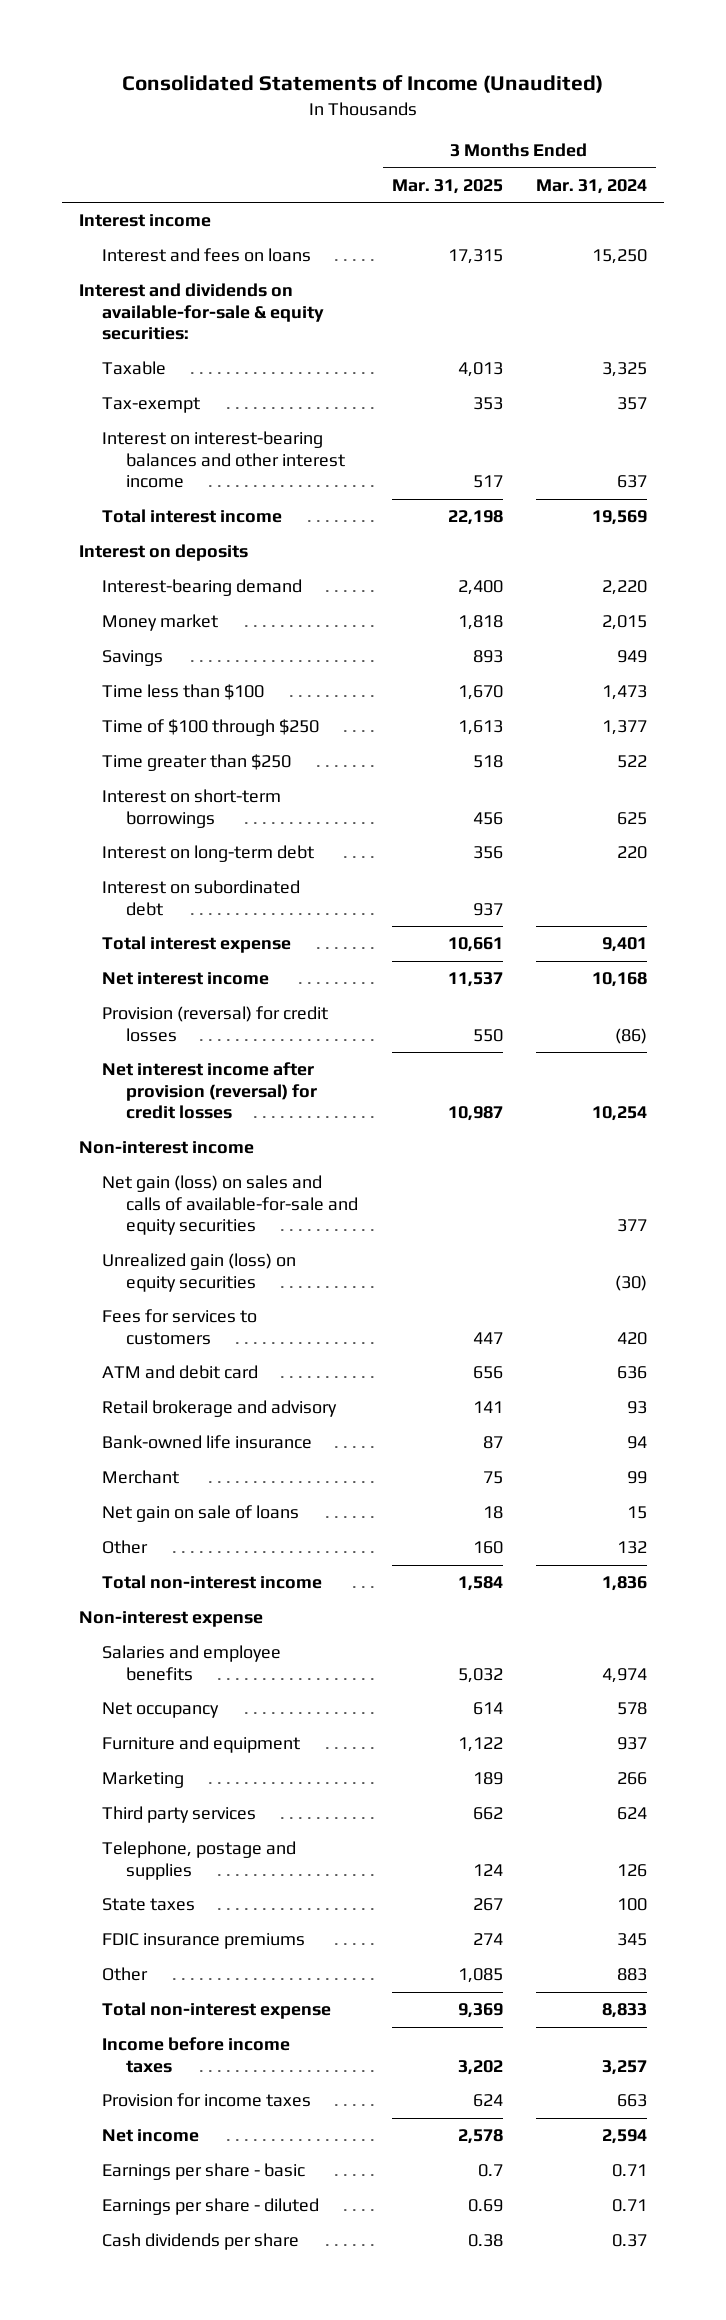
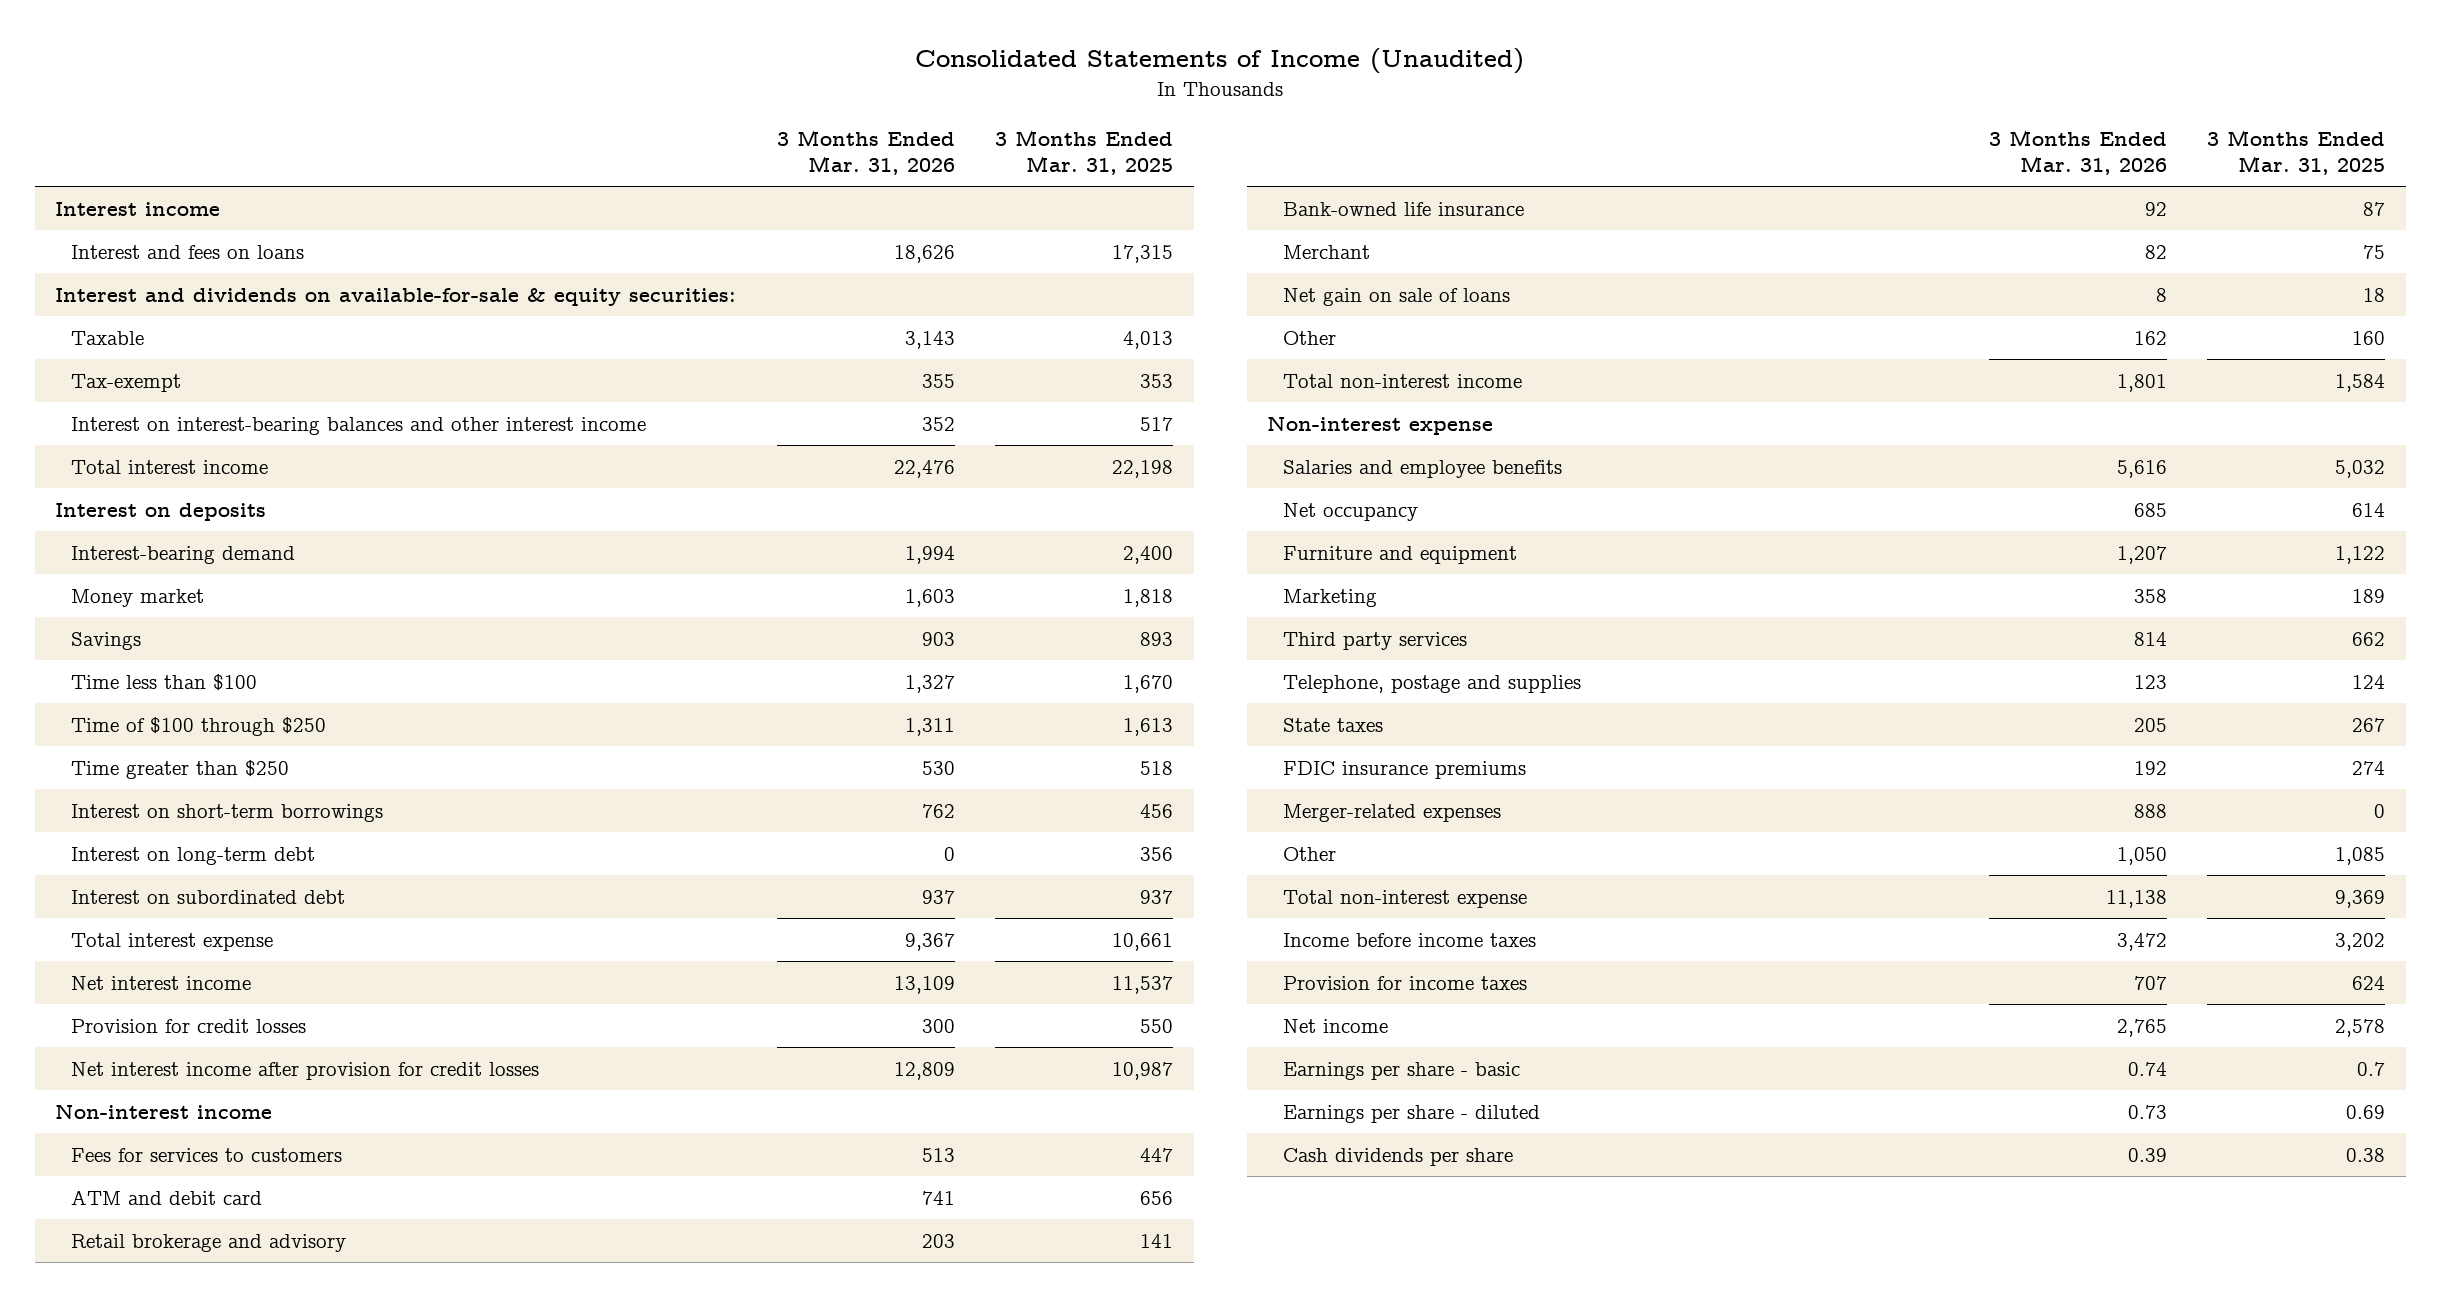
- | 3 Months Ended Mar. 31, 2025 | 3 Months Ended Mar. 31, 2024
+ | 3 Months Ended Mar. 31, 2026 | 3 Months Ended Mar. 31, 2025
- Provision (reversal) for credit losses | 550 | (86)
- Net interest income after provision (reversal) for credit losses | 10,987 | 10,254
+ Provision for credit losses | 300 | 550
+ Net interest income after provision for credit losses | 12,809 | 10,987
- Net gain (loss) on sales and calls of available-for-sale and equity securities | | 377
- Unrealized gain (loss) on equity securities | | (30)
+ Merger-related expenses | 888 | 0

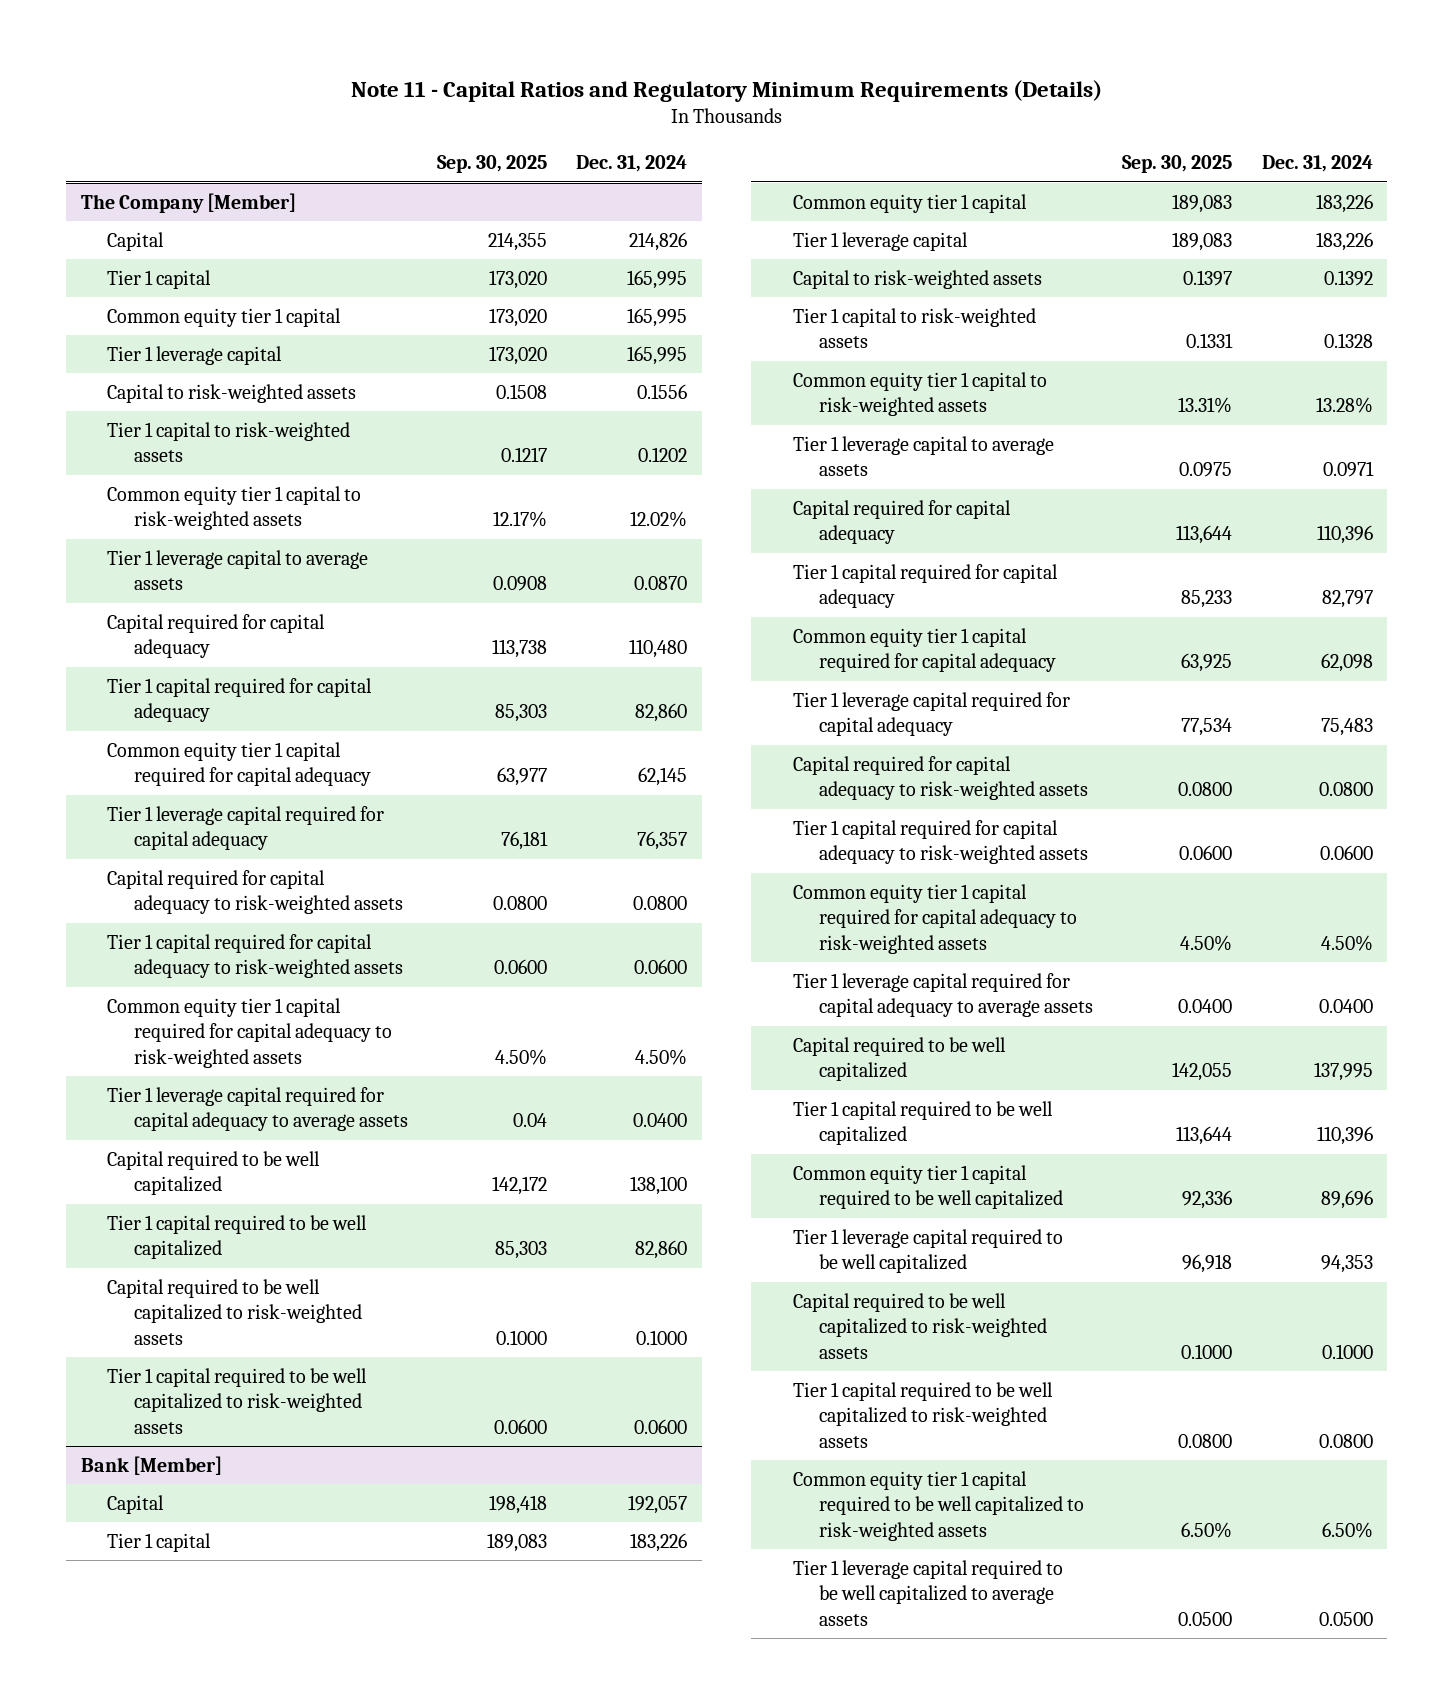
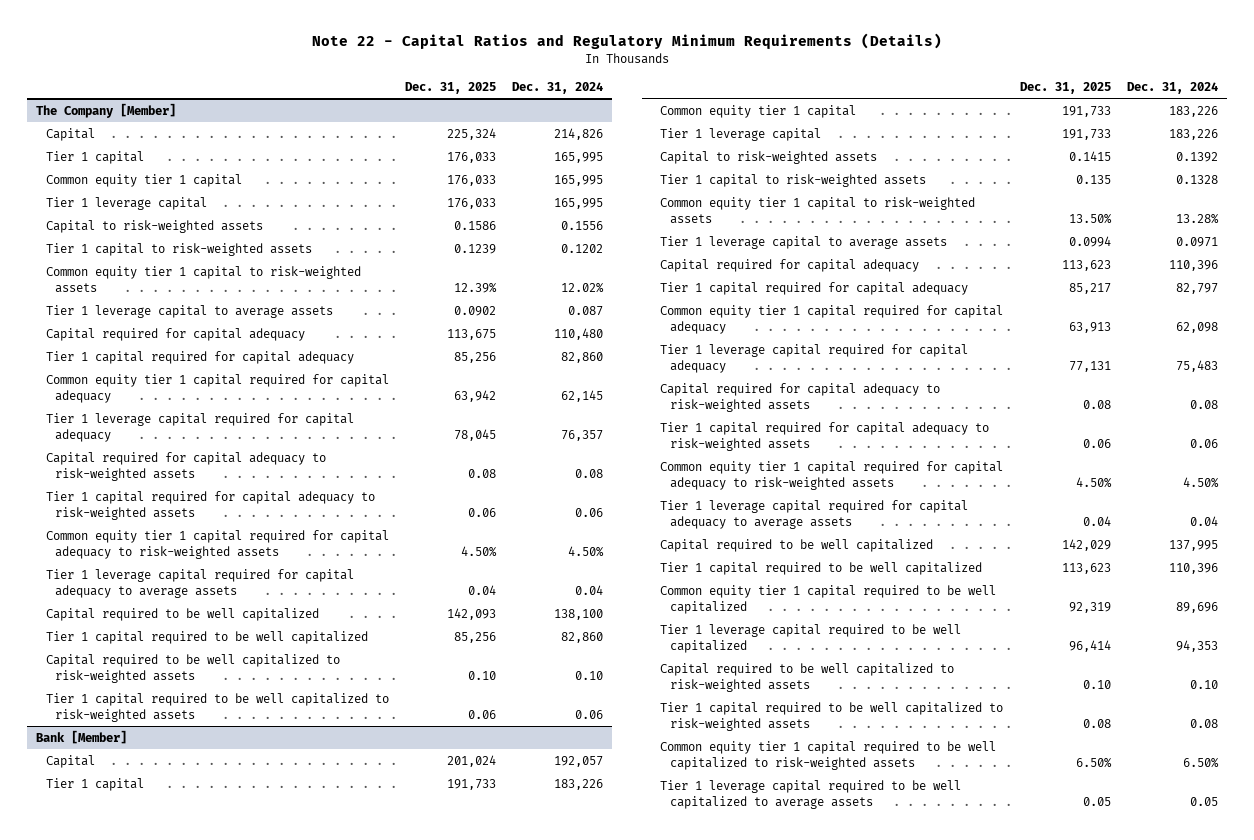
- Note 11 - Capital Ratios and Regulatory Minimum Requirements (Details)
+ Note 22 - Capital Ratios and Regulatory Minimum Requirements (Details)
- | Sep. 30, 2025 | Dec. 31, 2024
+ | Dec. 31, 2025 | Dec. 31, 2024
@ The Company [Member]
- Tier 1 leverage capital to average assets | 0.0908 | 0.0870
+ Tier 1 leverage capital to average assets | 0.0902 | 0.087
- Capital required for capital adequacy to risk-weighted assets | 0.0800 | 0.0800
- Tier 1 capital required for capital adequacy to risk-weighted assets | 0.0600 | 0.0600
+ Capital required for capital adequacy to risk-weighted assets | 0.08 | 0.08
+ Tier 1 capital required for capital adequacy to risk-weighted assets | 0.06 | 0.06
- Tier 1 leverage capital required for capital adequacy to average assets | 0.04 | 0.0400
+ Tier 1 leverage capital required for capital adequacy to average assets | 0.04 | 0.04
- Capital required to be well capitalized to risk-weighted assets | 0.1000 | 0.1000
- Tier 1 capital required to be well capitalized to risk-weighted assets | 0.0600 | 0.0600
+ Capital required to be well capitalized to risk-weighted assets | 0.10 | 0.10
+ Tier 1 capital required to be well capitalized to risk-weighted assets | 0.06 | 0.06
@ Bank [Member]
- Capital required for capital adequacy to risk-weighted assets | 0.0800 | 0.0800
- Tier 1 capital required for capital adequacy to risk-weighted assets | 0.0600 | 0.0600
+ Capital required for capital adequacy to risk-weighted assets | 0.08 | 0.08
+ Tier 1 capital required for capital adequacy to risk-weighted assets | 0.06 | 0.06
- Tier 1 leverage capital required for capital adequacy to average assets | 0.0400 | 0.0400
+ Tier 1 leverage capital required for capital adequacy to average assets | 0.04 | 0.04
- Capital required to be well capitalized to risk-weighted assets | 0.1000 | 0.1000
- Tier 1 capital required to be well capitalized to risk-weighted assets | 0.0800 | 0.0800
+ Capital required to be well capitalized to risk-weighted assets | 0.10 | 0.10
+ Tier 1 capital required to be well capitalized to risk-weighted assets | 0.08 | 0.08
- Tier 1 leverage capital required to be well capitalized to average assets | 0.0500 | 0.0500
+ Tier 1 leverage capital required to be well capitalized to average assets | 0.05 | 0.05

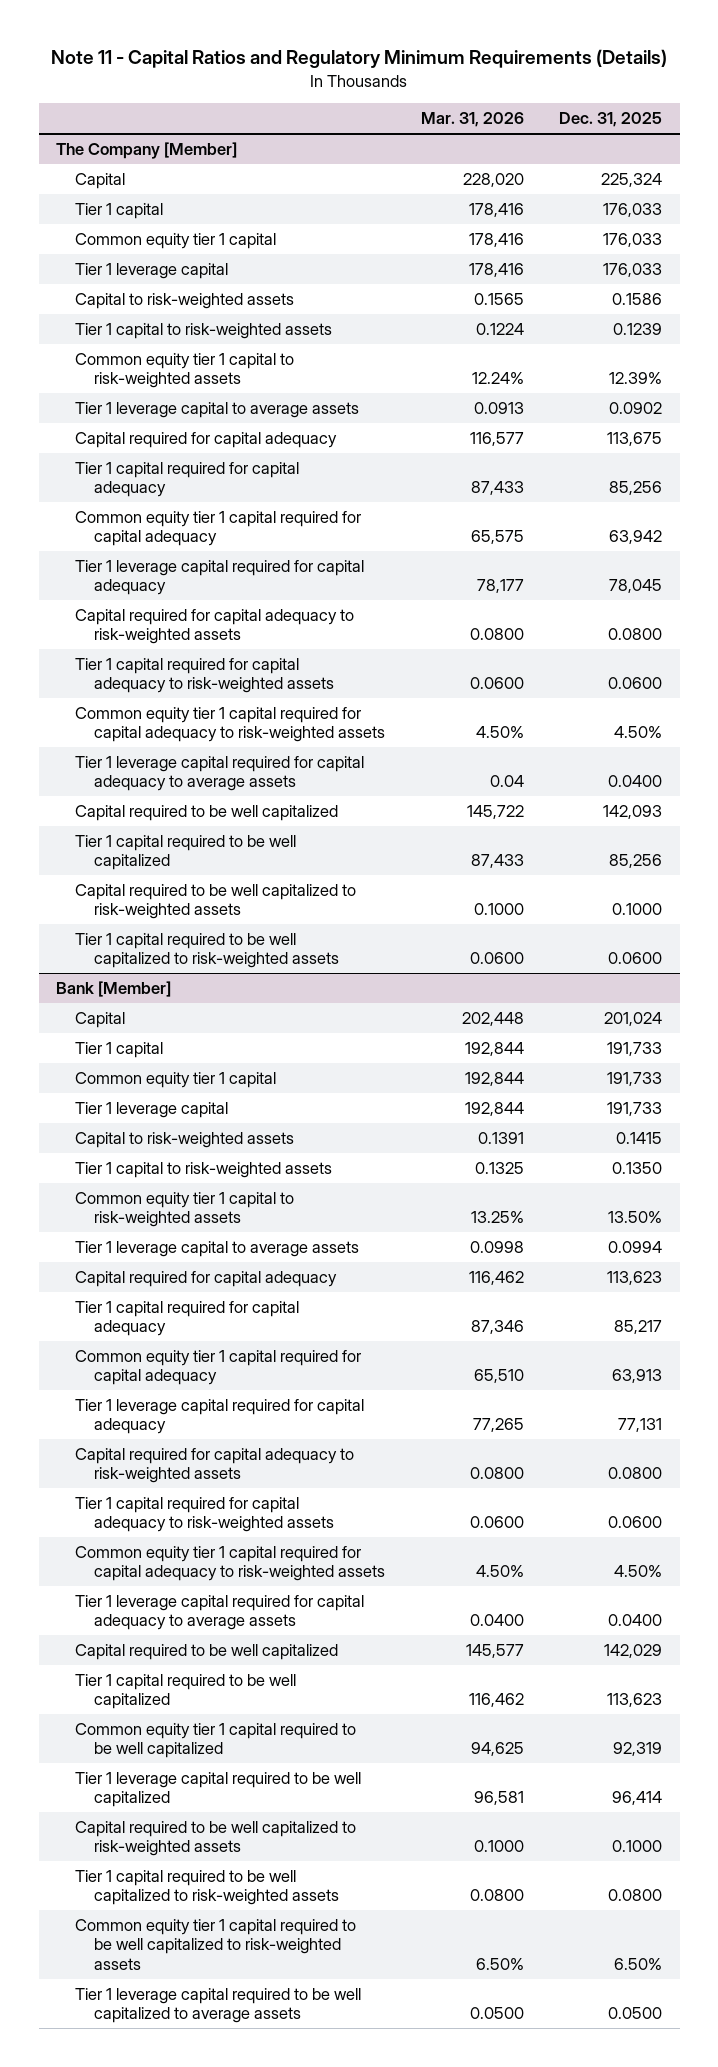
- Note 22 - Capital Ratios and Regulatory Minimum Requirements (Details)
+ Note 11 - Capital Ratios and Regulatory Minimum Requirements (Details)
- | Dec. 31, 2025 | Dec. 31, 2024
+ | Mar. 31, 2026 | Dec. 31, 2025
@ The Company [Member]
- Capital required for capital adequacy to risk-weighted assets | 0.08 | 0.08
- Tier 1 capital required for capital adequacy to risk-weighted assets | 0.06 | 0.06
+ Capital required for capital adequacy to risk-weighted assets | 0.0800 | 0.0800
+ Tier 1 capital required for capital adequacy to risk-weighted assets | 0.0600 | 0.0600
- Tier 1 leverage capital required for capital adequacy to average assets | 0.04 | 0.04
+ Tier 1 leverage capital required for capital adequacy to average assets | 0.04 | 0.0400
- Capital required to be well capitalized to risk-weighted assets | 0.10 | 0.10
- Tier 1 capital required to be well capitalized to risk-weighted assets | 0.06 | 0.06
+ Capital required to be well capitalized to risk-weighted assets | 0.1000 | 0.1000
+ Tier 1 capital required to be well capitalized to risk-weighted assets | 0.0600 | 0.0600
@ Bank [Member]
- Tier 1 capital to risk-weighted assets | 0.135 | 0.1328
+ Tier 1 capital to risk-weighted assets | 0.1325 | 0.1350
- Capital required for capital adequacy to risk-weighted assets | 0.08 | 0.08
- Tier 1 capital required for capital adequacy to risk-weighted assets | 0.06 | 0.06
+ Capital required for capital adequacy to risk-weighted assets | 0.0800 | 0.0800
+ Tier 1 capital required for capital adequacy to risk-weighted assets | 0.0600 | 0.0600
- Tier 1 leverage capital required for capital adequacy to average assets | 0.04 | 0.04
+ Tier 1 leverage capital required for capital adequacy to average assets | 0.0400 | 0.0400
- Capital required to be well capitalized to risk-weighted assets | 0.10 | 0.10
- Tier 1 capital required to be well capitalized to risk-weighted assets | 0.08 | 0.08
+ Capital required to be well capitalized to risk-weighted assets | 0.1000 | 0.1000
+ Tier 1 capital required to be well capitalized to risk-weighted assets | 0.0800 | 0.0800
- Tier 1 leverage capital required to be well capitalized to average assets | 0.05 | 0.05
+ Tier 1 leverage capital required to be well capitalized to average assets | 0.0500 | 0.0500

